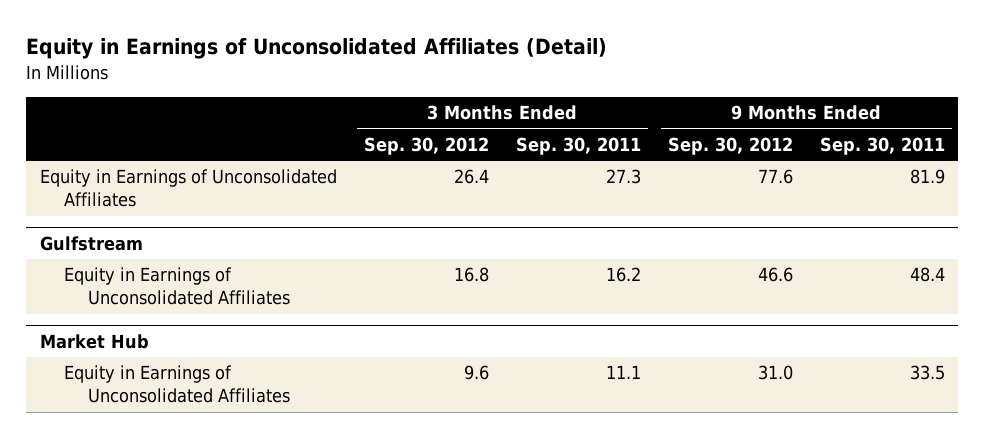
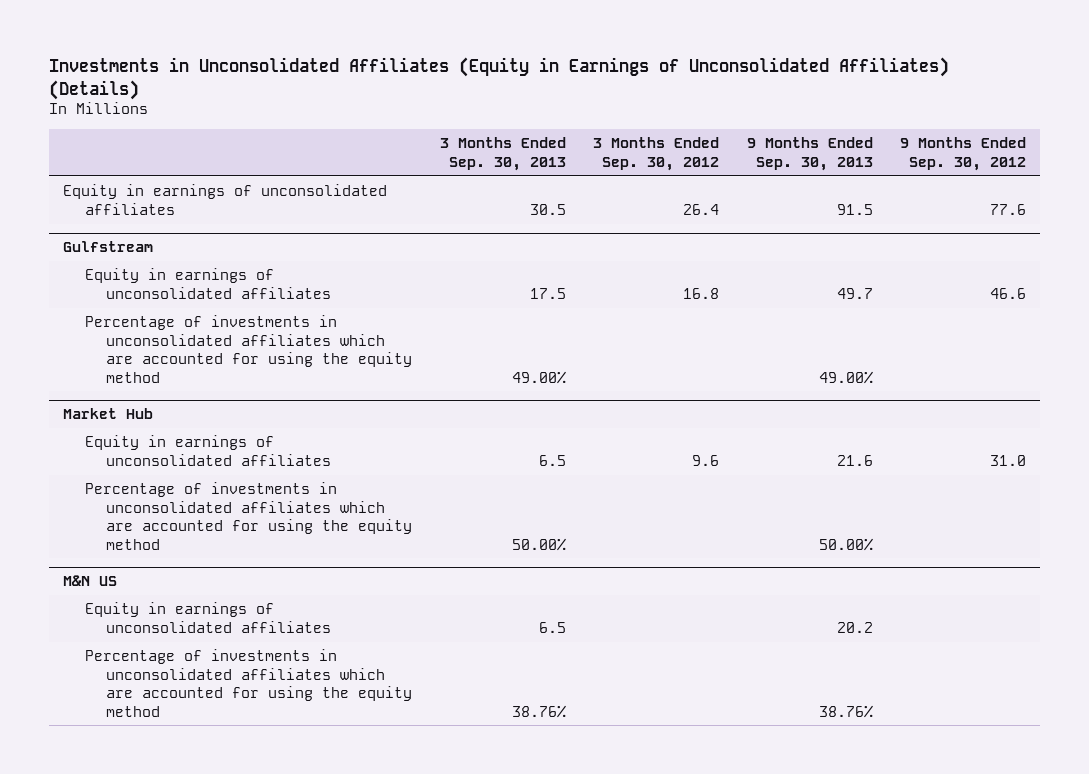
- Equity in Earnings of Unconsolidated Affiliates (Detail)
+ Investments in Unconsolidated Affiliates (Equity in Earnings of Unconsolidated Affiliates) (Details)
- | 3 Months Ended Sep. 30, 2012 | 3 Months Ended Sep. 30, 2011 | 9 Months Ended Sep. 30, 2012 | 9 Months Ended Sep. 30, 2011
+ | 3 Months Ended Sep. 30, 2013 | 3 Months Ended Sep. 30, 2012 | 9 Months Ended Sep. 30, 2013 | 9 Months Ended Sep. 30, 2012
- Equity in Earnings of Unconsolidated Affiliates | 26.4 | 27.3 | 77.6 | 81.9
+ Equity in earnings of unconsolidated affiliates | 30.5 | 26.4 | 91.5 | 77.6
@ Gulfstream
- Equity in Earnings of Unconsolidated Affiliates | 16.8 | 16.2 | 46.6 | 48.4
+ Equity in earnings of unconsolidated affiliates | 17.5 | 16.8 | 49.7 | 46.6
+ Percentage of investments in unconsolidated affiliates which are accounted for using the equity method | 49.00% | | 49.00% |
@ Market Hub
- Equity in Earnings of Unconsolidated Affiliates | 9.6 | 11.1 | 31.0 | 33.5
+ Equity in earnings of unconsolidated affiliates | 6.5 | 9.6 | 21.6 | 31.0
+ Percentage of investments in unconsolidated affiliates which are accounted for using the equity method | 50.00% | | 50.00% |
+ M&N US
+ Equity in earnings of unconsolidated affiliates | 6.5 | | 20.2 |
+ Percentage of investments in unconsolidated affiliates which are accounted for using the equity method | 38.76% | | 38.76% |

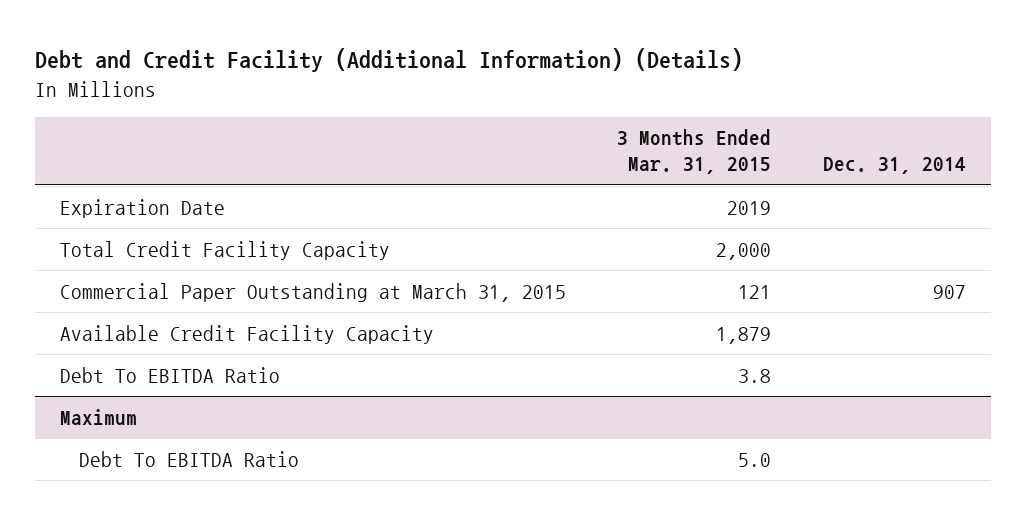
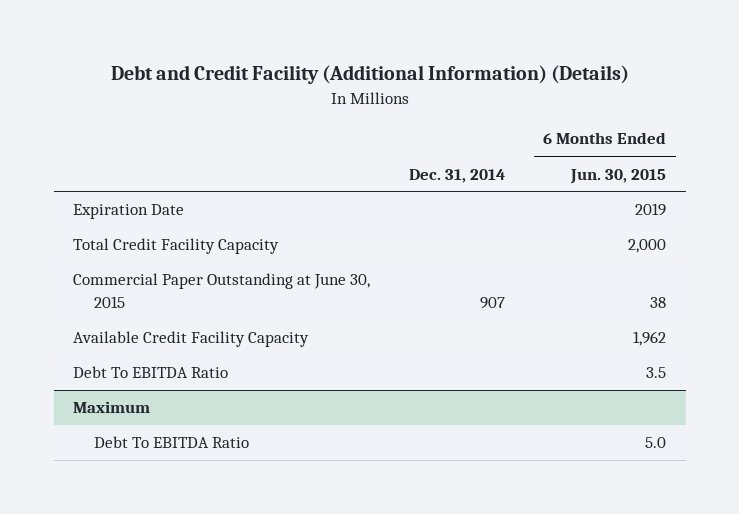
- | 3 Months Ended Mar. 31, 2015 | Dec. 31, 2014
+ | Dec. 31, 2014 | 6 Months Ended Jun. 30, 2015
- Commercial Paper Outstanding at March 31, 2015 | 121 | 907
+ Commercial Paper Outstanding at June 30, 2015 | 907 | 38

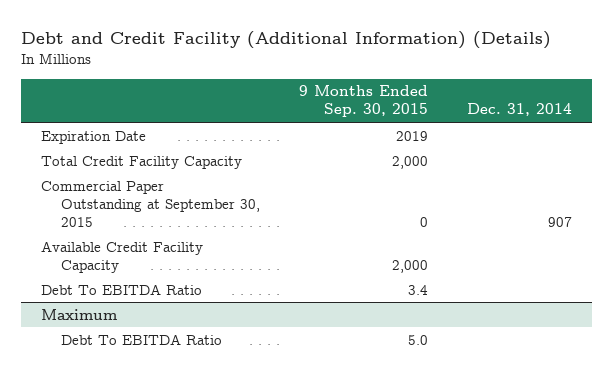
- | Dec. 31, 2014 | 6 Months Ended Jun. 30, 2015
+ | 9 Months Ended Sep. 30, 2015 | Dec. 31, 2014
- Commercial Paper Outstanding at June 30, 2015 | 907 | 38
+ Commercial Paper Outstanding at September 30, 2015 | 0 | 907

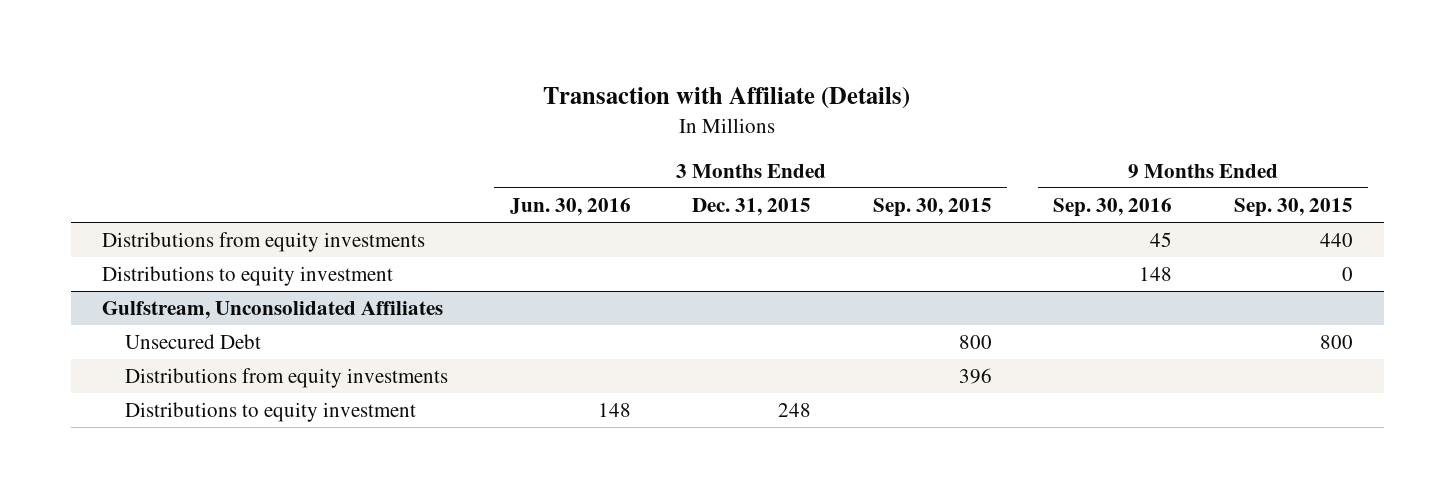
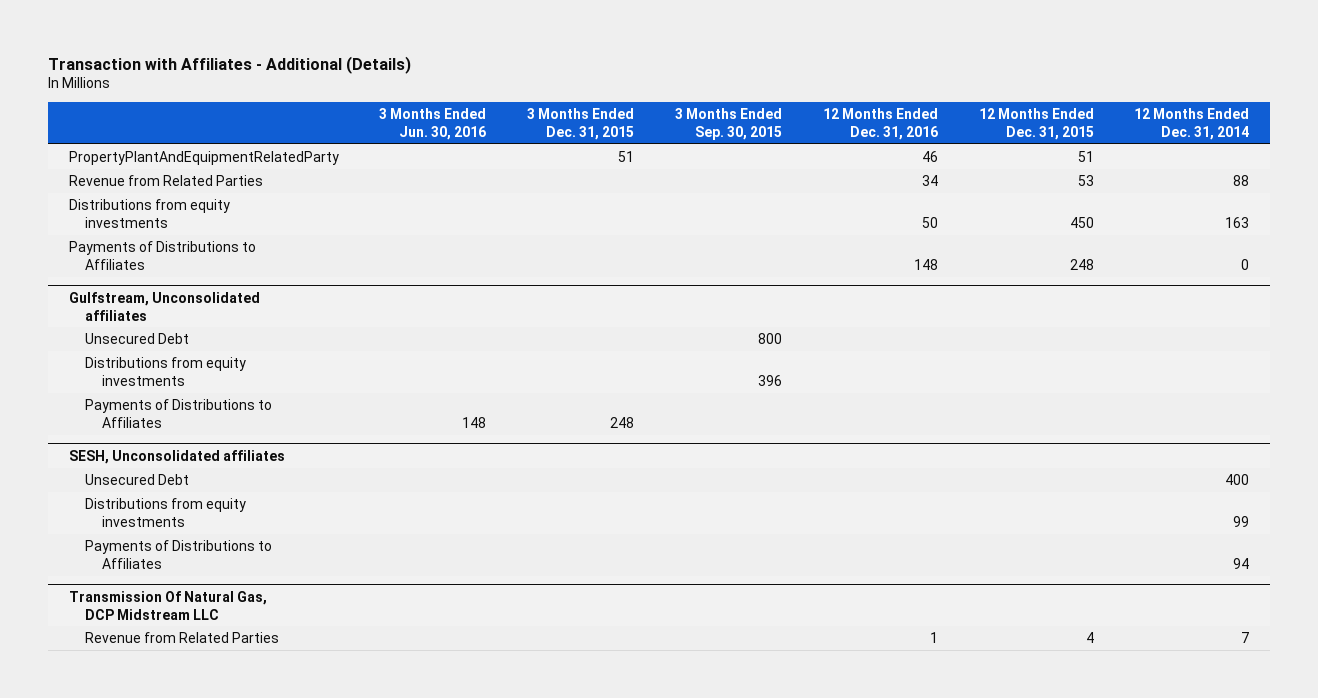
- Transaction with Affiliate (Details)
+ Transaction with Affiliates - Additional (Details)
- | 3 Months Ended Jun. 30, 2016 | 3 Months Ended Dec. 31, 2015 | 3 Months Ended Sep. 30, 2015 | 9 Months Ended Sep. 30, 2016 | 9 Months Ended Sep. 30, 2015
+ | 3 Months Ended Jun. 30, 2016 | 3 Months Ended Dec. 31, 2015 | 3 Months Ended Sep. 30, 2015 | 12 Months Ended Dec. 31, 2016 | 12 Months Ended Dec. 31, 2015 | 12 Months Ended Dec. 31, 2014
+ PropertyPlantAndEquipmentRelatedParty | | 51 | | 46 | 51 |
+ Revenue from Related Parties | | | | 34 | 53 | 88
- Distributions to equity investment | | | | 148 | 0
- Gulfstream, Unconsolidated Affiliates
+ Payments of Distributions to Affiliates | | | | 148 | 248 | 0
+ Gulfstream, Unconsolidated affiliates
- Distributions to equity investment | 148 | 248 | | |
+ Payments of Distributions to Affiliates | 148 | 248 | | | |
+ SESH, Unconsolidated affiliates
+ Unsecured Debt | | | | | | 400
+ Distributions from equity investments | | | | | | 99
+ Payments of Distributions to Affiliates | | | | | | 94
+ Transmission Of Natural Gas, DCP Midstream LLC
+ Revenue from Related Parties | | | | 1 | 4 | 7

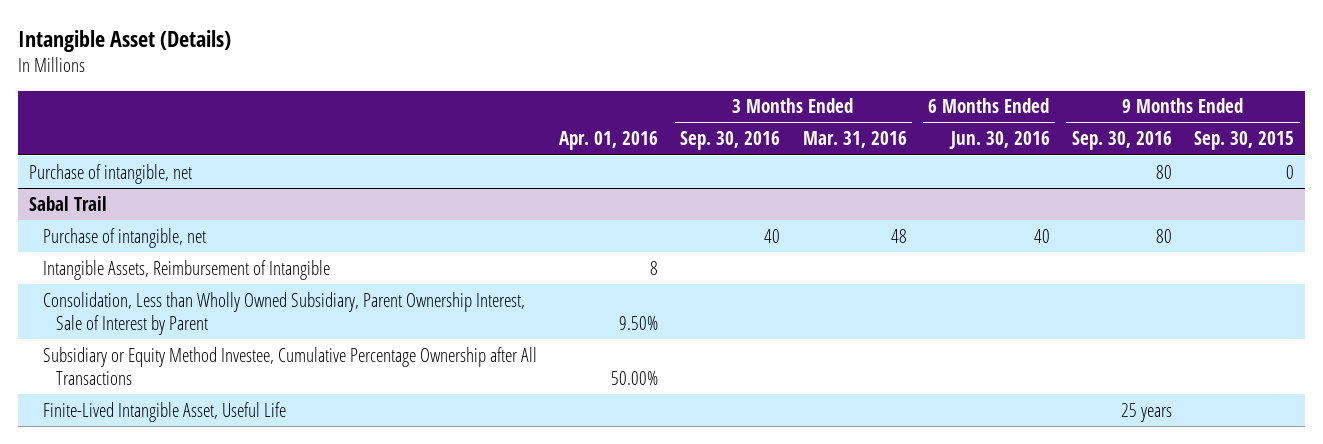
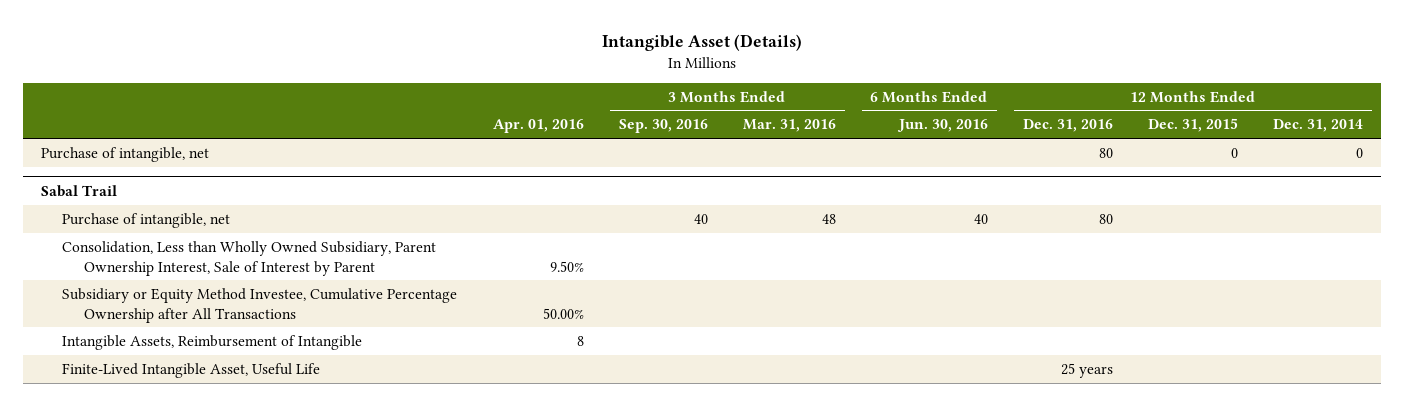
- | Apr. 01, 2016 | 3 Months Ended Sep. 30, 2016 | 3 Months Ended Mar. 31, 2016 | 6 Months Ended Jun. 30, 2016 | 9 Months Ended Sep. 30, 2016 | 9 Months Ended Sep. 30, 2015
+ | Apr. 01, 2016 | 3 Months Ended Sep. 30, 2016 | 3 Months Ended Mar. 31, 2016 | 6 Months Ended Jun. 30, 2016 | 12 Months Ended Dec. 31, 2016 | 12 Months Ended Dec. 31, 2015 | 12 Months Ended Dec. 31, 2014
@ Sabal Trail
moved down: Intangible Assets, Reimbursement of Intangible | 8 | | | | | |

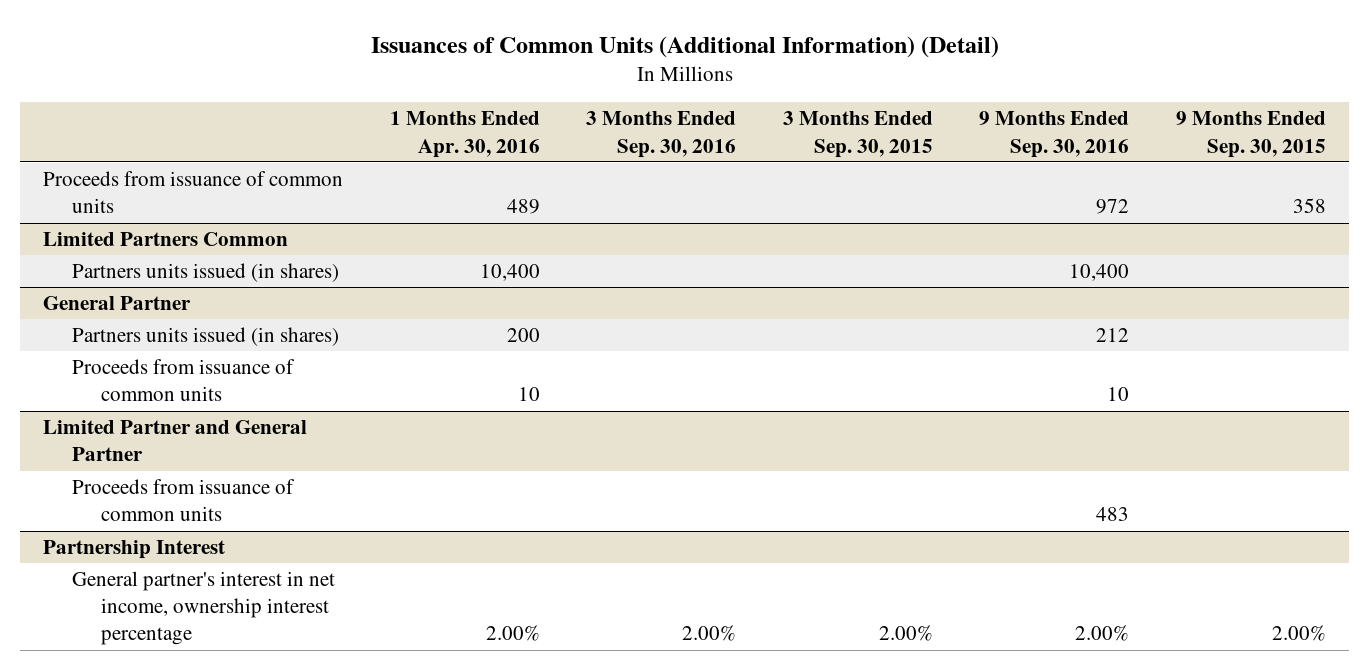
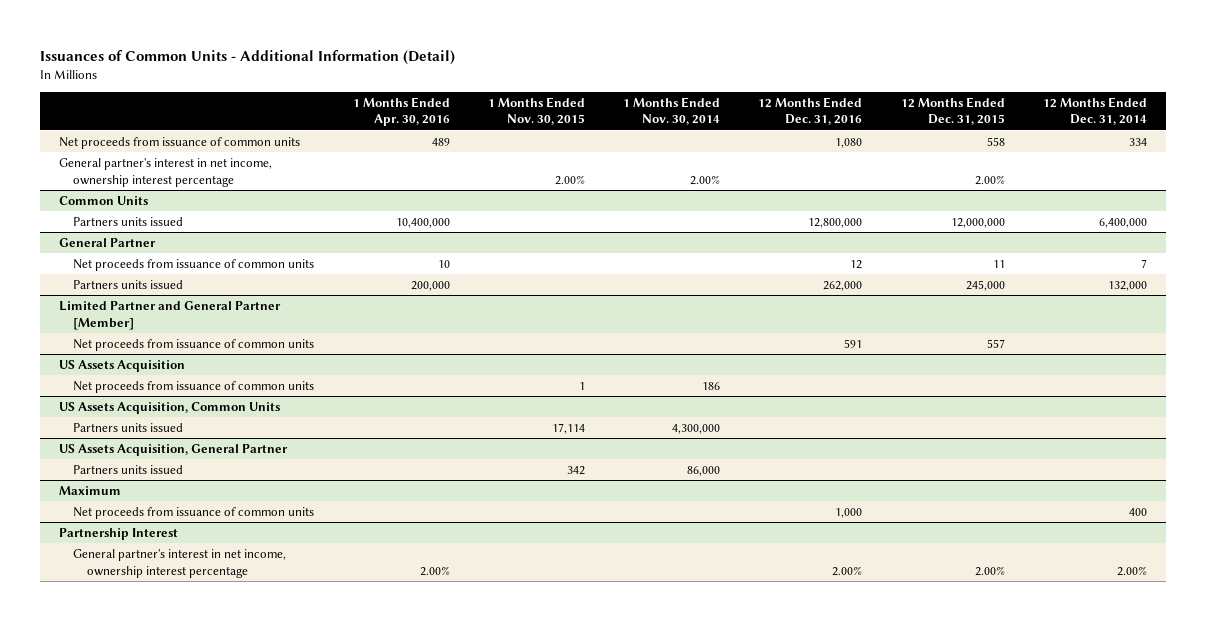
- Issuances of Common Units (Additional Information) (Detail)
+ Issuances of Common Units - Additional Information (Detail)
- | 1 Months Ended Apr. 30, 2016 | 3 Months Ended Sep. 30, 2016 | 3 Months Ended Sep. 30, 2015 | 9 Months Ended Sep. 30, 2016 | 9 Months Ended Sep. 30, 2015
+ | 1 Months Ended Apr. 30, 2016 | 1 Months Ended Nov. 30, 2015 | 1 Months Ended Nov. 30, 2014 | 12 Months Ended Dec. 31, 2016 | 12 Months Ended Dec. 31, 2015 | 12 Months Ended Dec. 31, 2014
- Proceeds from issuance of common units | 489 | | | 972 | 358
- Limited Partners Common
- Partners units issued (in shares) | 10,400 | | | 10,400 |
+ Net proceeds from issuance of common units | 489 | | | 1,080 | 558 | 334
+ General partner's interest in net income, ownership interest percentage | | 2.00% | 2.00% | | 2.00% |
+ Common Units
+ Partners units issued | 10,400,000 | | | 12,800,000 | 12,000,000 | 6,400,000
@ General Partner
- Partners units issued (in shares) | 200 | | | 212 |
- Proceeds from issuance of common units | 10 | | | 10 |
- Limited Partner and General Partner
- Proceeds from issuance of common units | | | | 483 |
@ General Partner
+ Net proceeds from issuance of common units | 10 | | | 12 | 11 | 7
+ Partners units issued | 200,000 | | | 262,000 | 245,000 | 132,000
+ Limited Partner and General Partner [Member]
+ Net proceeds from issuance of common units | | | | 591 | 557 |
+ US Assets Acquisition
+ Net proceeds from issuance of common units | | 1 | 186 | | |
+ US Assets Acquisition, Common Units
+ Partners units issued | | 17,114 | 4,300,000 | | |
+ US Assets Acquisition, General Partner
+ Partners units issued | | 342 | 86,000 | | |
+ Maximum
+ Net proceeds from issuance of common units | | | | 1,000 | | 400

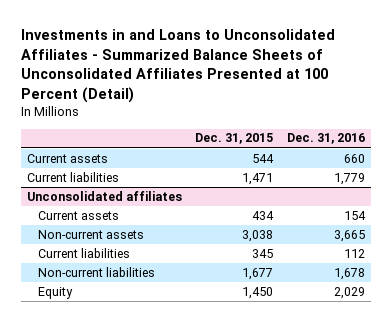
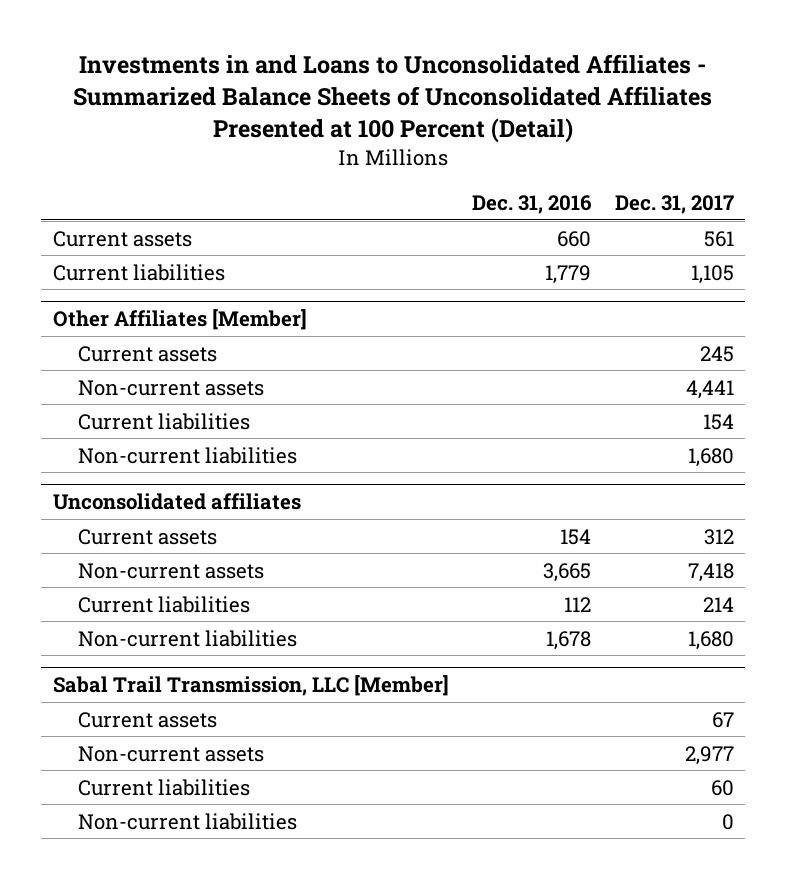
- | Dec. 31, 2015 | Dec. 31, 2016
+ | Dec. 31, 2016 | Dec. 31, 2017
+ Other Affiliates [Member]
+ Current assets | | 245
+ Non-current assets | | 4,441
+ Current liabilities | | 154
+ Non-current liabilities | | 1,680
@ Unconsolidated affiliates
- Equity | 1,450 | 2,029
+ Sabal Trail Transmission, LLC [Member]
+ Current assets | | 67
+ Non-current assets | | 2,977
+ Current liabilities | | 60
+ Non-current liabilities | | 0

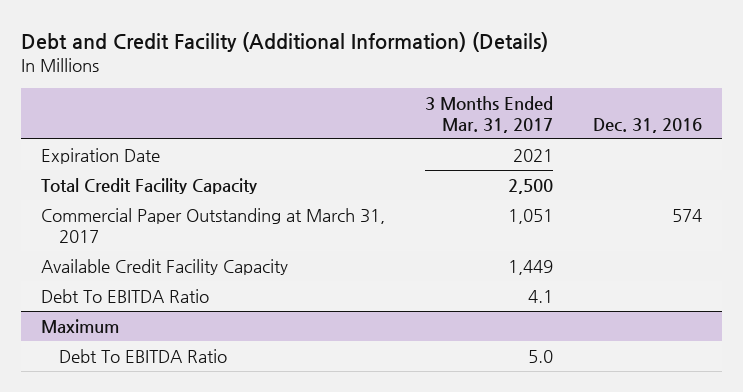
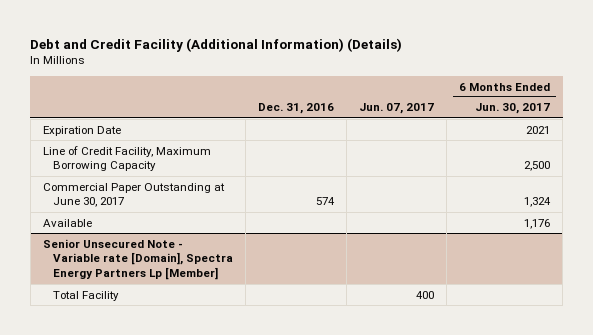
- | 3 Months Ended Mar. 31, 2017 | Dec. 31, 2016
+ | Dec. 31, 2016 | Jun. 07, 2017 | 6 Months Ended Jun. 30, 2017
- Total Credit Facility Capacity | 2,500 |
- Commercial Paper Outstanding at March 31, 2017 | 1,051 | 574
- Available Credit Facility Capacity | 1,449 |
- Debt To EBITDA Ratio | 4.1 |
- Maximum
- Debt To EBITDA Ratio | 5.0 |
+ Line of Credit Facility, Maximum Borrowing Capacity | | | 2,500
+ Commercial Paper Outstanding at June 30, 2017 | 574 | | 1,324
+ Available | | | 1,176
+ Senior Unsecured Note - Variable rate [Domain], Spectra Energy Partners Lp [Member]
+ Total Facility | | 400 |

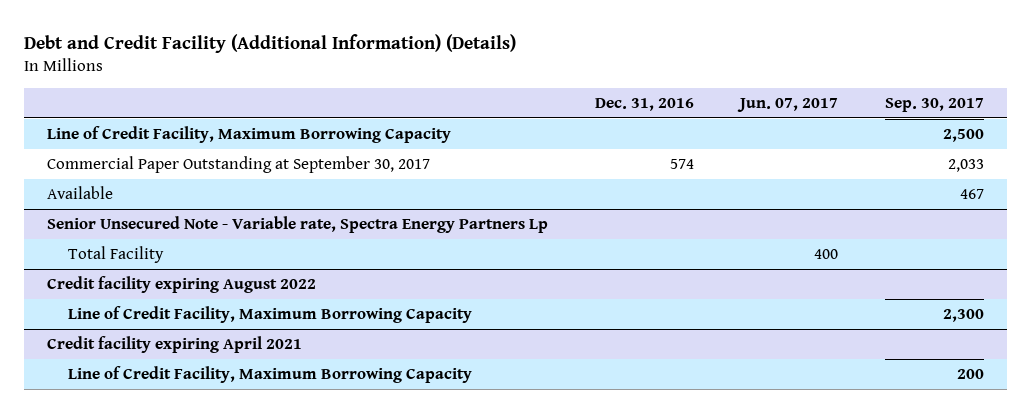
- | Dec. 31, 2016 | Jun. 07, 2017 | 6 Months Ended Jun. 30, 2017
+ | Dec. 31, 2016 | Jun. 07, 2017 | Sep. 30, 2017
- Expiration Date | | | 2021
- Commercial Paper Outstanding at June 30, 2017 | 574 | | 1,324
+ Commercial Paper Outstanding at September 30, 2017 | 574 | | 2,033
- Senior Unsecured Note - Variable rate [Domain], Spectra Energy Partners Lp [Member]
+ Senior Unsecured Note - Variable rate, Spectra Energy Partners Lp
+ Credit facility expiring August 2022
+ Line of Credit Facility, Maximum Borrowing Capacity | | | 2,300
+ Credit facility expiring April 2021
+ Line of Credit Facility, Maximum Borrowing Capacity | | | 200

